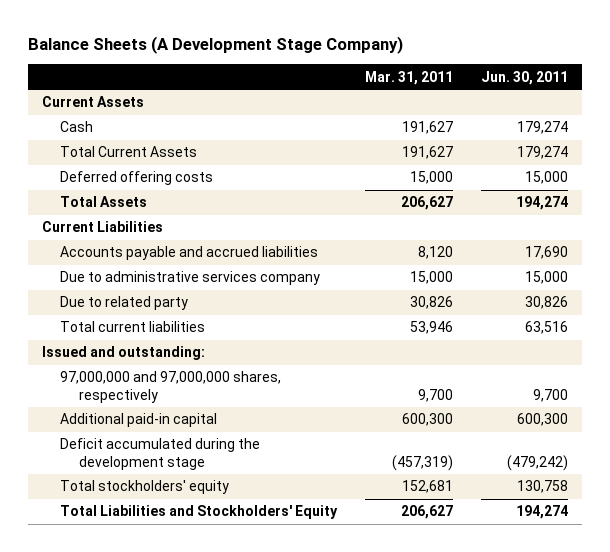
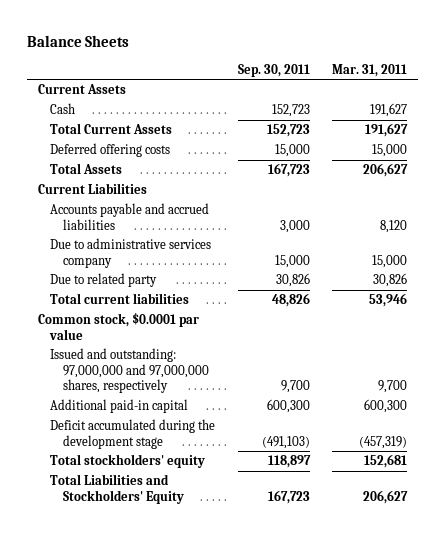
- Balance Sheets (A Development Stage Company)
+ Balance Sheets
- | Mar. 31, 2011 | Jun. 30, 2011
+ | Sep. 30, 2011 | Mar. 31, 2011
- Issued and outstanding:
- 97,000,000 and 97,000,000 shares, respectively | 9,700 | 9,700
+ Common stock, $0.0001 par value
+ Issued and outstanding: 97,000,000 and 97,000,000 shares, respectively | 9,700 | 9,700

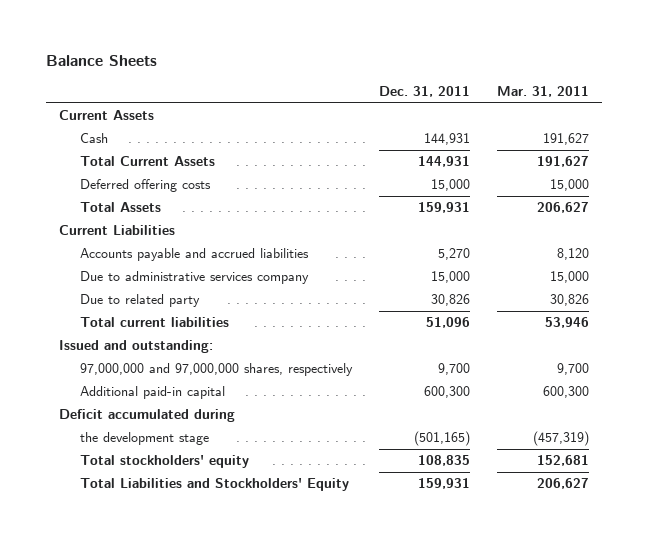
- | Sep. 30, 2011 | Mar. 31, 2011
+ | Dec. 31, 2011 | Mar. 31, 2011
- Common stock, $0.0001 par value
- Issued and outstanding: 97,000,000 and 97,000,000 shares, respectively | 9,700 | 9,700
+ Issued and outstanding:
+ 97,000,000 and 97,000,000 shares, respectively | 9,700 | 9,700
- Deficit accumulated during the development stage | (491,103) | (457,319)
+ Deficit accumulated during
+ the development stage | (501,165) | (457,319)

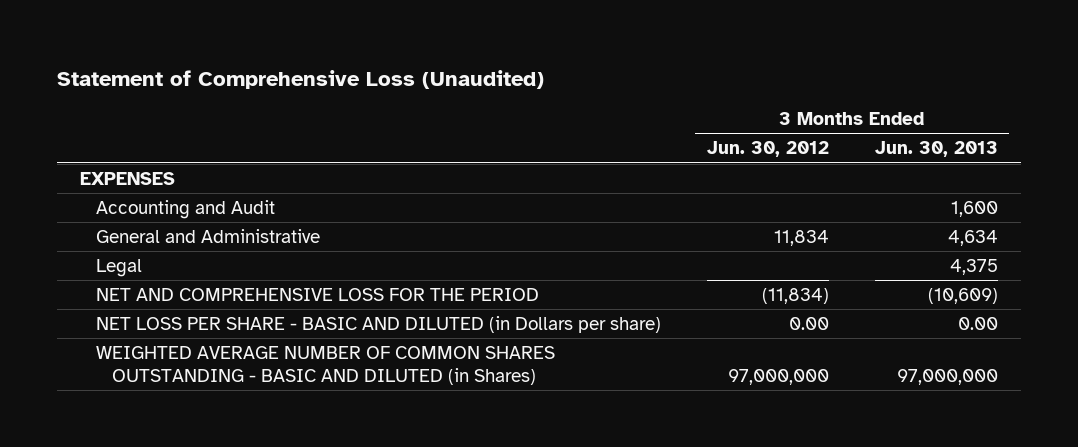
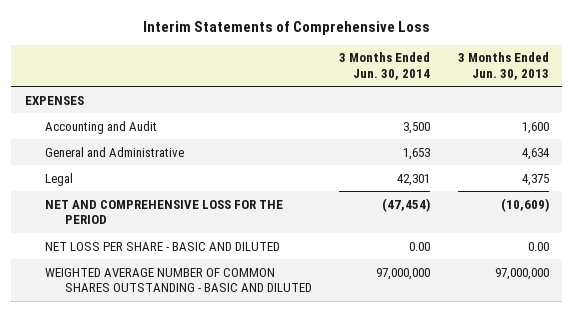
- Statement of Comprehensive Loss (Unaudited)
+ Interim Statements of Comprehensive Loss
- | 3 Months Ended Jun. 30, 2012 | 3 Months Ended Jun. 30, 2013
+ | 3 Months Ended Jun. 30, 2014 | 3 Months Ended Jun. 30, 2013
- NET LOSS PER SHARE - BASIC AND DILUTED (in Dollars per share) | 0.00 | 0.00
- WEIGHTED AVERAGE NUMBER OF COMMON SHARES OUTSTANDING - BASIC AND DILUTED (in Shares) | 97,000,000 | 97,000,000
+ NET LOSS PER SHARE - BASIC AND DILUTED | 0.00 | 0.00
+ WEIGHTED AVERAGE NUMBER OF COMMON SHARES OUTSTANDING - BASIC AND DILUTED | 97,000,000 | 97,000,000

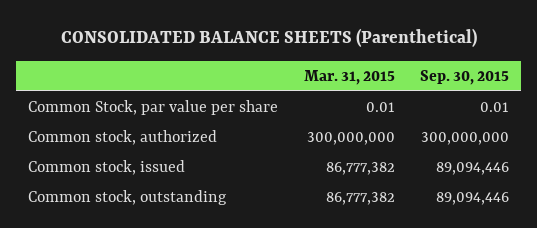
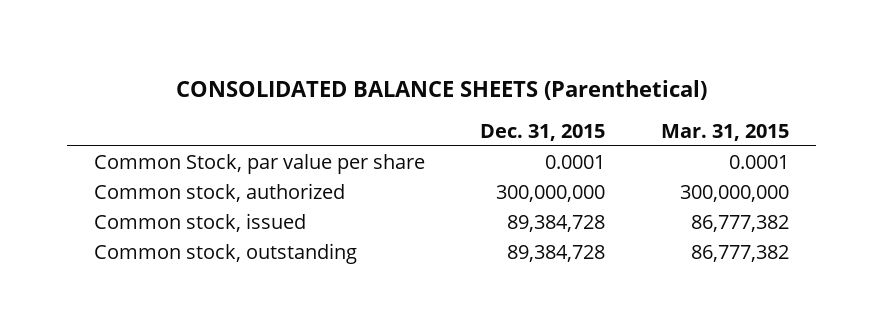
- | Mar. 31, 2015 | Sep. 30, 2015
+ | Dec. 31, 2015 | Mar. 31, 2015
- Common Stock, par value per share | 0.01 | 0.01
+ Common Stock, par value per share | 0.0001 | 0.0001

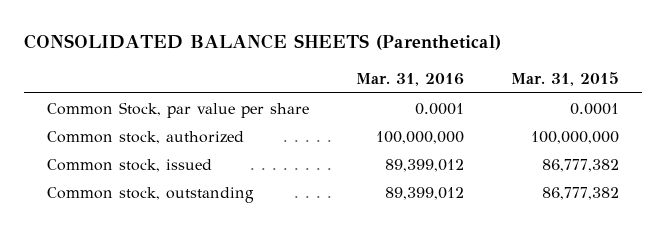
- | Dec. 31, 2015 | Mar. 31, 2015
+ | Mar. 31, 2016 | Mar. 31, 2015
- Common stock, authorized | 300,000,000 | 300,000,000
+ Common stock, authorized | 100,000,000 | 100,000,000

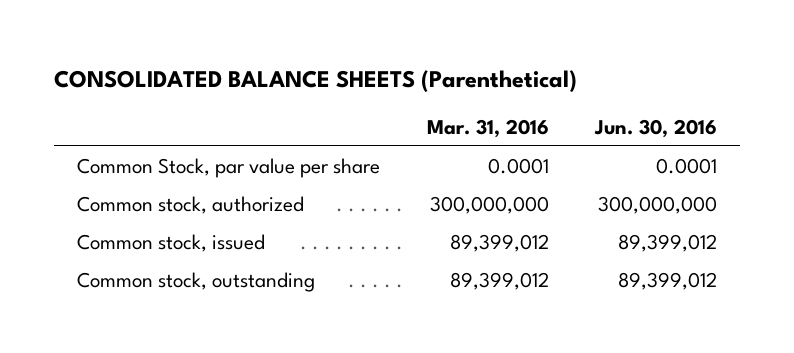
- | Mar. 31, 2016 | Mar. 31, 2015
+ | Mar. 31, 2016 | Jun. 30, 2016
- Common stock, authorized | 100,000,000 | 100,000,000
+ Common stock, authorized | 300,000,000 | 300,000,000

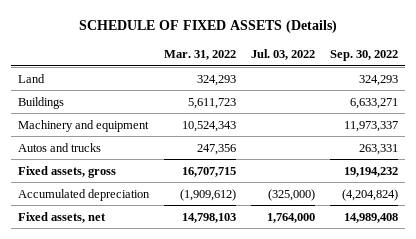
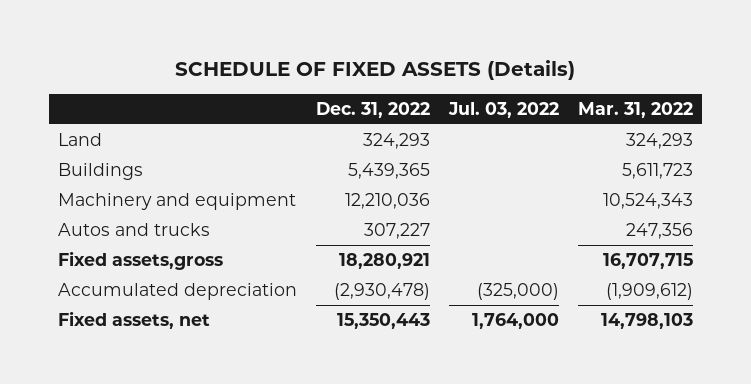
- | Mar. 31, 2022 | Jul. 03, 2022 | Sep. 30, 2022
+ | Dec. 31, 2022 | Jul. 03, 2022 | Mar. 31, 2022
- Fixed assets, gross | 16,707,715 | | 19,194,232
+ Fixed assets,gross | 18,280,921 | | 16,707,715

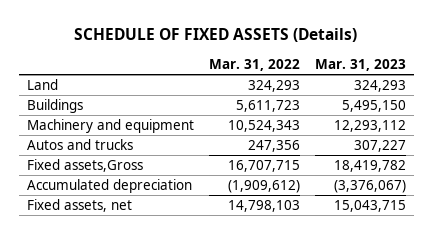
- | Dec. 31, 2022 | Jul. 03, 2022 | Mar. 31, 2022
+ | Mar. 31, 2022 | Mar. 31, 2023
- Fixed assets,gross | 18,280,921 | | 16,707,715
+ Fixed assets,Gross | 16,707,715 | 18,419,782

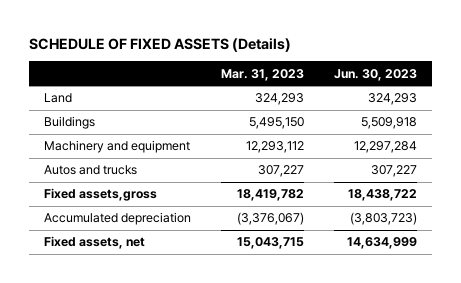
- | Mar. 31, 2022 | Mar. 31, 2023
+ | Mar. 31, 2023 | Jun. 30, 2023
- Fixed assets,Gross | 16,707,715 | 18,419,782
+ Fixed assets,gross | 18,419,782 | 18,438,722

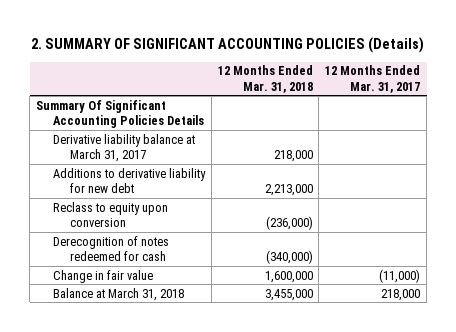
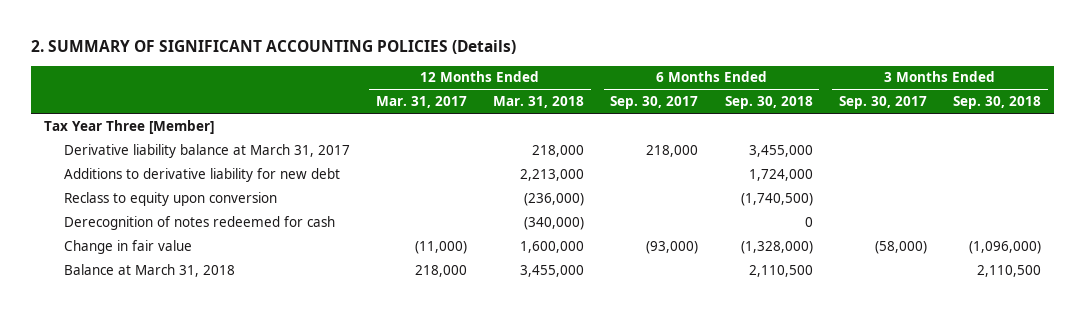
- | 12 Months Ended Mar. 31, 2018 | 12 Months Ended Mar. 31, 2017
+ | 12 Months Ended Mar. 31, 2017 | 12 Months Ended Mar. 31, 2018 | 6 Months Ended Sep. 30, 2017 | 6 Months Ended Sep. 30, 2018 | 3 Months Ended Sep. 30, 2017 | 3 Months Ended Sep. 30, 2018
- Summary Of Significant Accounting Policies Details
+ Tax Year Three [Member]

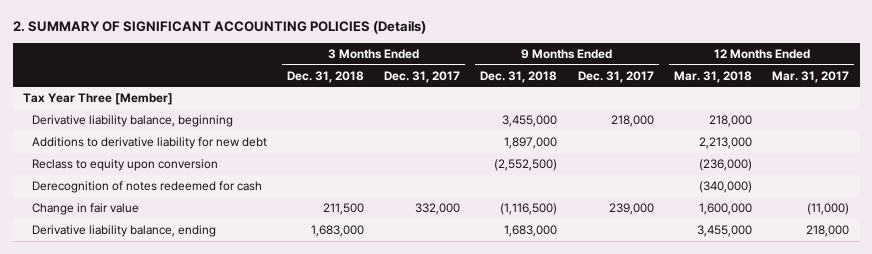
- | 12 Months Ended Mar. 31, 2017 | 12 Months Ended Mar. 31, 2018 | 6 Months Ended Sep. 30, 2017 | 6 Months Ended Sep. 30, 2018 | 3 Months Ended Sep. 30, 2017 | 3 Months Ended Sep. 30, 2018
+ | 3 Months Ended Dec. 31, 2018 | 3 Months Ended Dec. 31, 2017 | 9 Months Ended Dec. 31, 2018 | 9 Months Ended Dec. 31, 2017 | 12 Months Ended Mar. 31, 2018 | 12 Months Ended Mar. 31, 2017
- Derivative liability balance at March 31, 2017 | | 218,000 | 218,000 | 3,455,000 | |
+ Derivative liability balance, beginning | | | 3,455,000 | 218,000 | 218,000 |
- Balance at March 31, 2018 | 218,000 | 3,455,000 | | 2,110,500 | | 2,110,500
+ Derivative liability balance, ending | 1,683,000 | | 1,683,000 | | 3,455,000 | 218,000

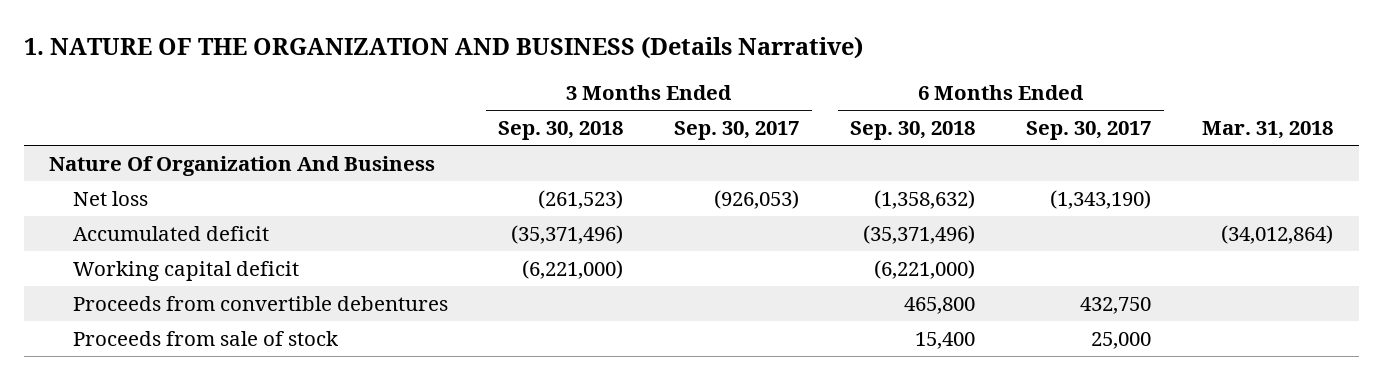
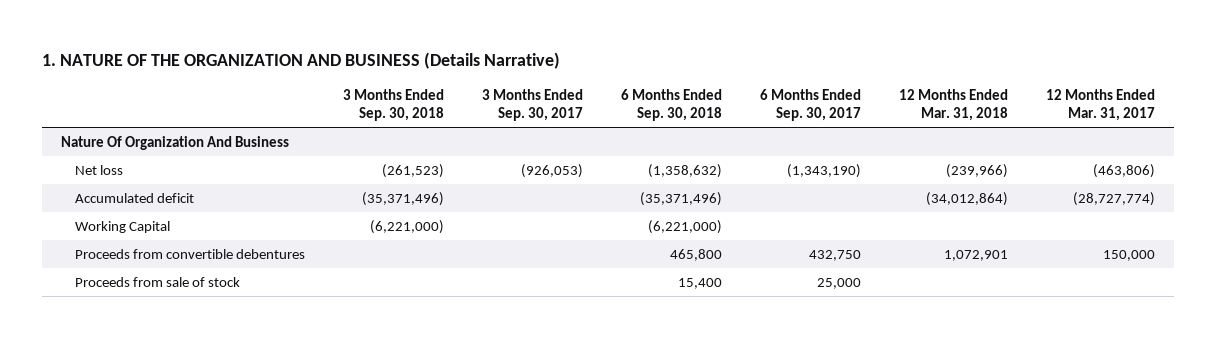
- | 3 Months Ended Sep. 30, 2018 | 3 Months Ended Sep. 30, 2017 | 6 Months Ended Sep. 30, 2018 | 6 Months Ended Sep. 30, 2017 | Mar. 31, 2018
+ | 3 Months Ended Sep. 30, 2018 | 3 Months Ended Sep. 30, 2017 | 6 Months Ended Sep. 30, 2018 | 6 Months Ended Sep. 30, 2017 | 12 Months Ended Mar. 31, 2018 | 12 Months Ended Mar. 31, 2017
- Working capital deficit | (6,221,000) | | (6,221,000) | |
+ Working Capital | (6,221,000) | | (6,221,000) | | |

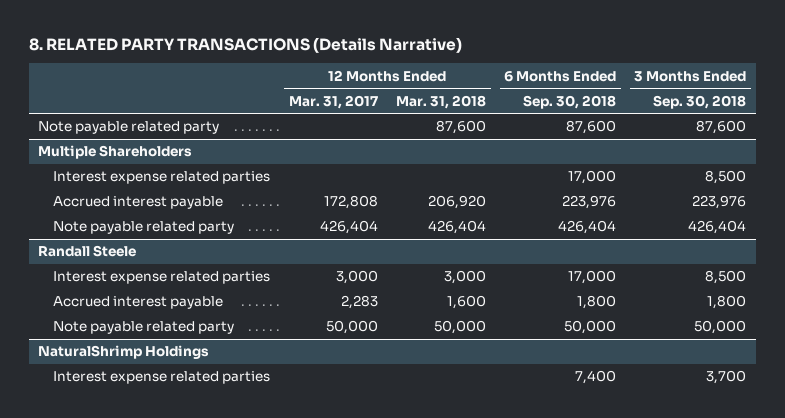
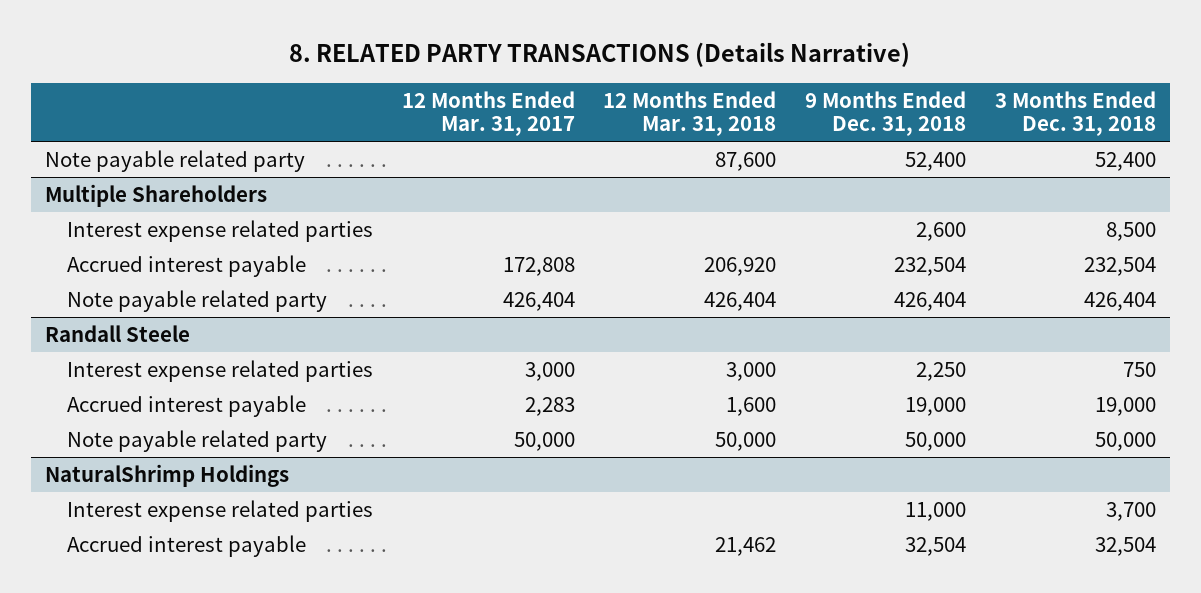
- | 12 Months Ended Mar. 31, 2017 | 12 Months Ended Mar. 31, 2018 | 6 Months Ended Sep. 30, 2018 | 3 Months Ended Sep. 30, 2018
+ | 12 Months Ended Mar. 31, 2017 | 12 Months Ended Mar. 31, 2018 | 9 Months Ended Dec. 31, 2018 | 3 Months Ended Dec. 31, 2018
@ NaturalShrimp Holdings
+ Accrued interest payable | | 21,462 | 32,504 | 32,504

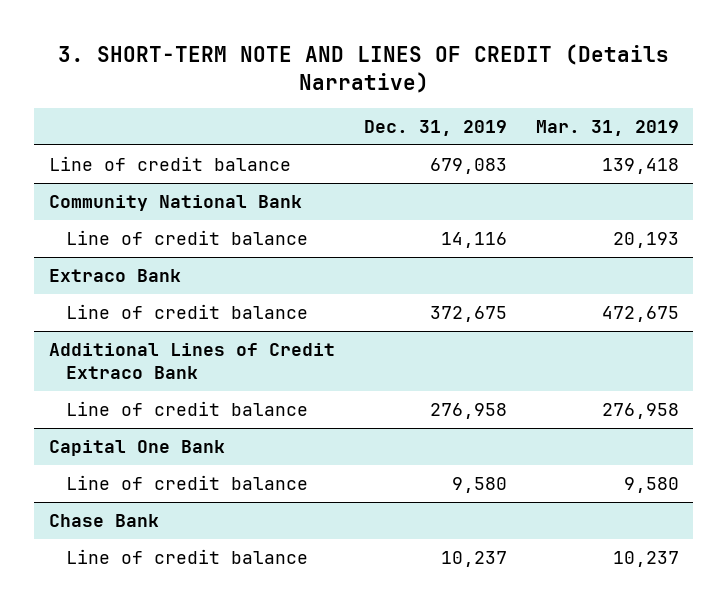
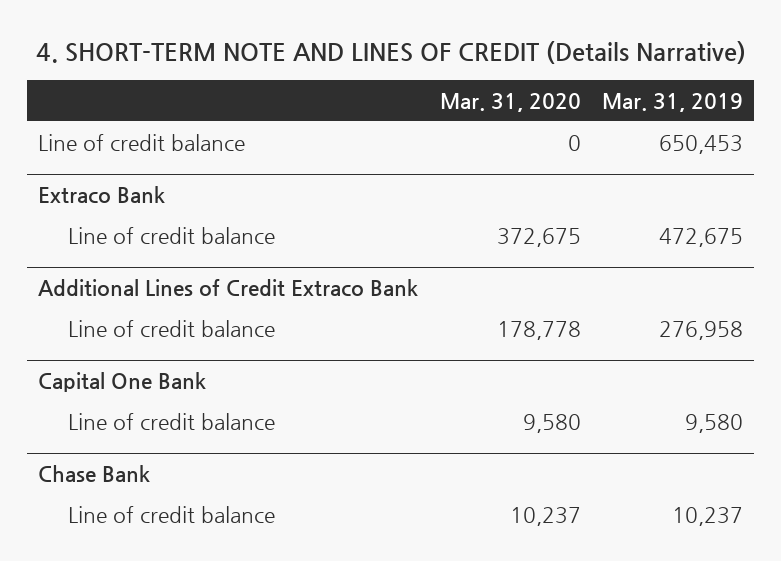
- 3. SHORT-TERM NOTE AND LINES OF CREDIT (Details Narrative)
+ 4. SHORT-TERM NOTE AND LINES OF CREDIT (Details Narrative)
- | Dec. 31, 2019 | Mar. 31, 2019
+ | Mar. 31, 2020 | Mar. 31, 2019
- Line of credit balance | 679,083 | 139,418
- Community National Bank
- Line of credit balance | 14,116 | 20,193
+ Line of credit balance | 0 | 650,453

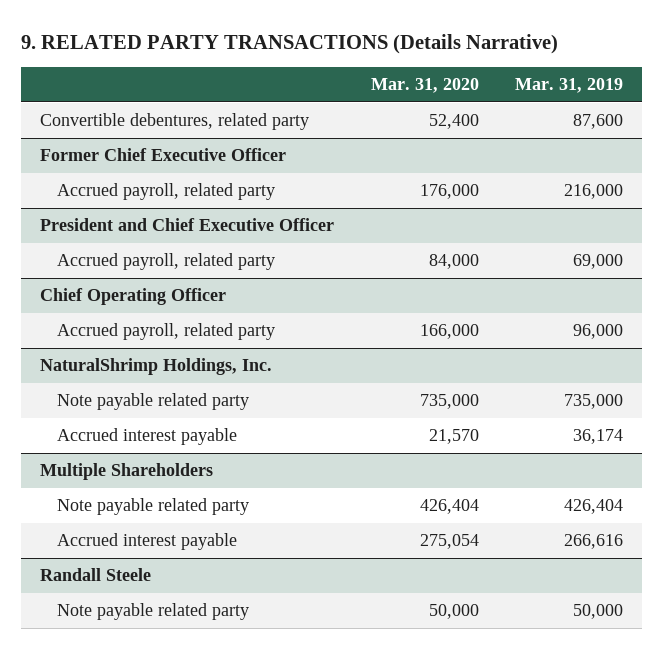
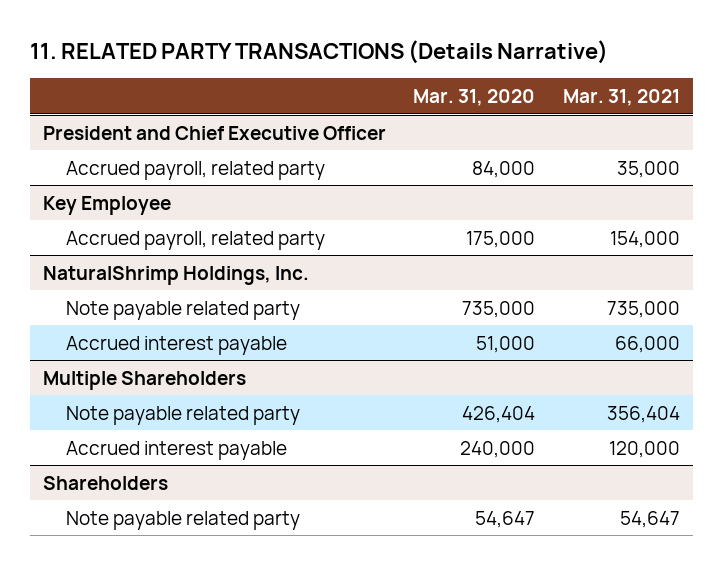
- 9. RELATED PARTY TRANSACTIONS (Details Narrative)
+ 11. RELATED PARTY TRANSACTIONS (Details Narrative)
- | Mar. 31, 2020 | Mar. 31, 2019
+ | Mar. 31, 2020 | Mar. 31, 2021
- Convertible debentures, related party | 52,400 | 87,600
- Former Chief Executive Officer
- Accrued payroll, related party | 176,000 | 216,000
- Chief Operating Officer
- Accrued payroll, related party | 166,000 | 96,000
+ Key Employee
+ Accrued payroll, related party | 175,000 | 154,000
@ NaturalShrimp Holdings, Inc.
- Accrued interest payable | 21,570 | 36,174
+ Accrued interest payable | 51,000 | 66,000
@ Multiple Shareholders
- Accrued interest payable | 275,054 | 266,616
- Randall Steele
- Note payable related party | 50,000 | 50,000
@ Multiple Shareholders
+ Accrued interest payable | 240,000 | 120,000
+ Shareholders
+ Note payable related party | 54,647 | 54,647

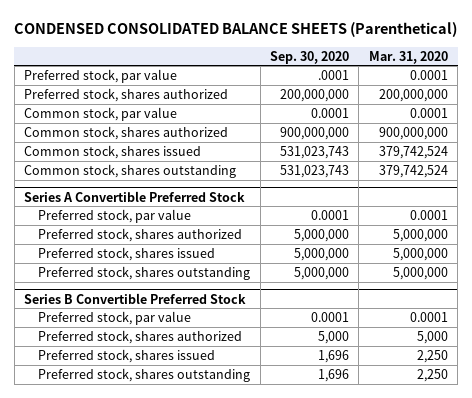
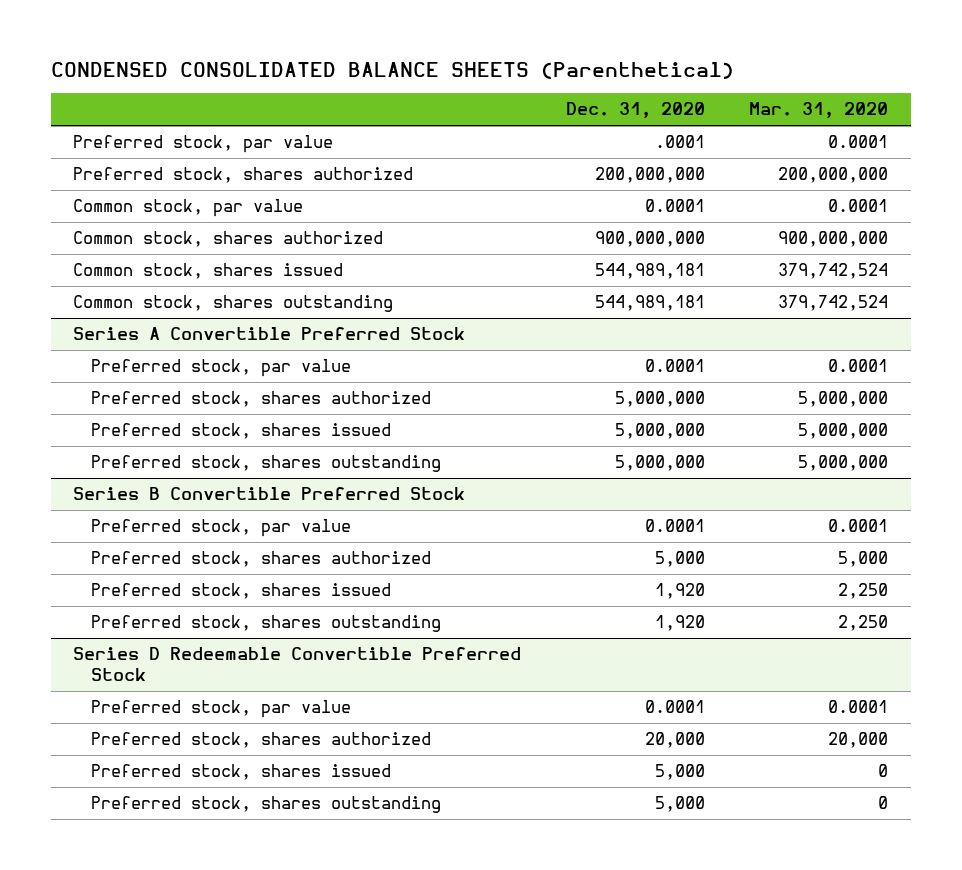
- | Sep. 30, 2020 | Mar. 31, 2020
+ | Dec. 31, 2020 | Mar. 31, 2020
+ Series D Redeemable Convertible Preferred Stock
+ Preferred stock, par value | 0.0001 | 0.0001
+ Preferred stock, shares authorized | 20,000 | 20,000
+ Preferred stock, shares issued | 5,000 | 0
+ Preferred stock, shares outstanding | 5,000 | 0

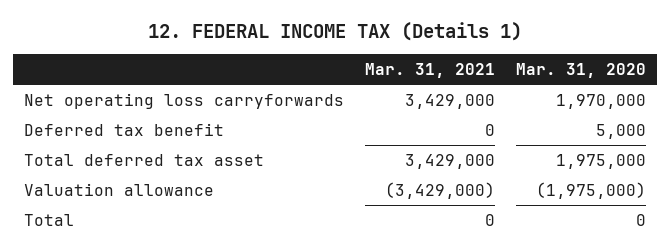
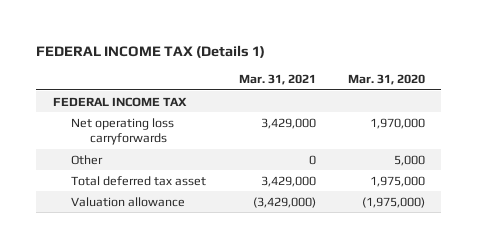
- 12. FEDERAL INCOME TAX (Details 1)
+ FEDERAL INCOME TAX (Details 1)
+ FEDERAL INCOME TAX
- Deferred tax benefit | 0 | 5,000
+ Other | 0 | 5,000
- Total | 0 | 0

